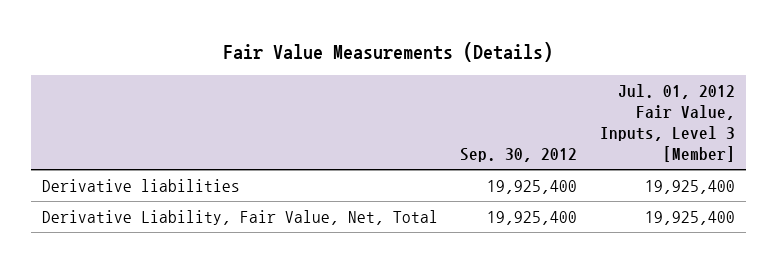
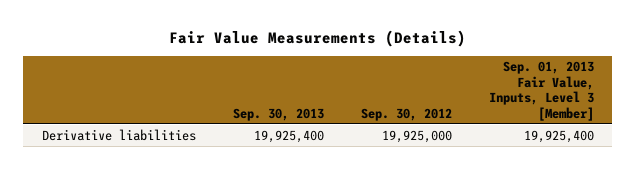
- | Sep. 30, 2012 | Jul. 01, 2012 Fair Value, Inputs, Level 3 [Member]
+ | Sep. 30, 2013 | Sep. 30, 2012 | Sep. 01, 2013 Fair Value, Inputs, Level 3 [Member]
- Derivative liabilities | 19,925,400 | 19,925,400
- Derivative Liability, Fair Value, Net, Total | 19,925,400 | 19,925,400
+ Derivative liabilities | 19,925,400 | 19,925,000 | 19,925,400

